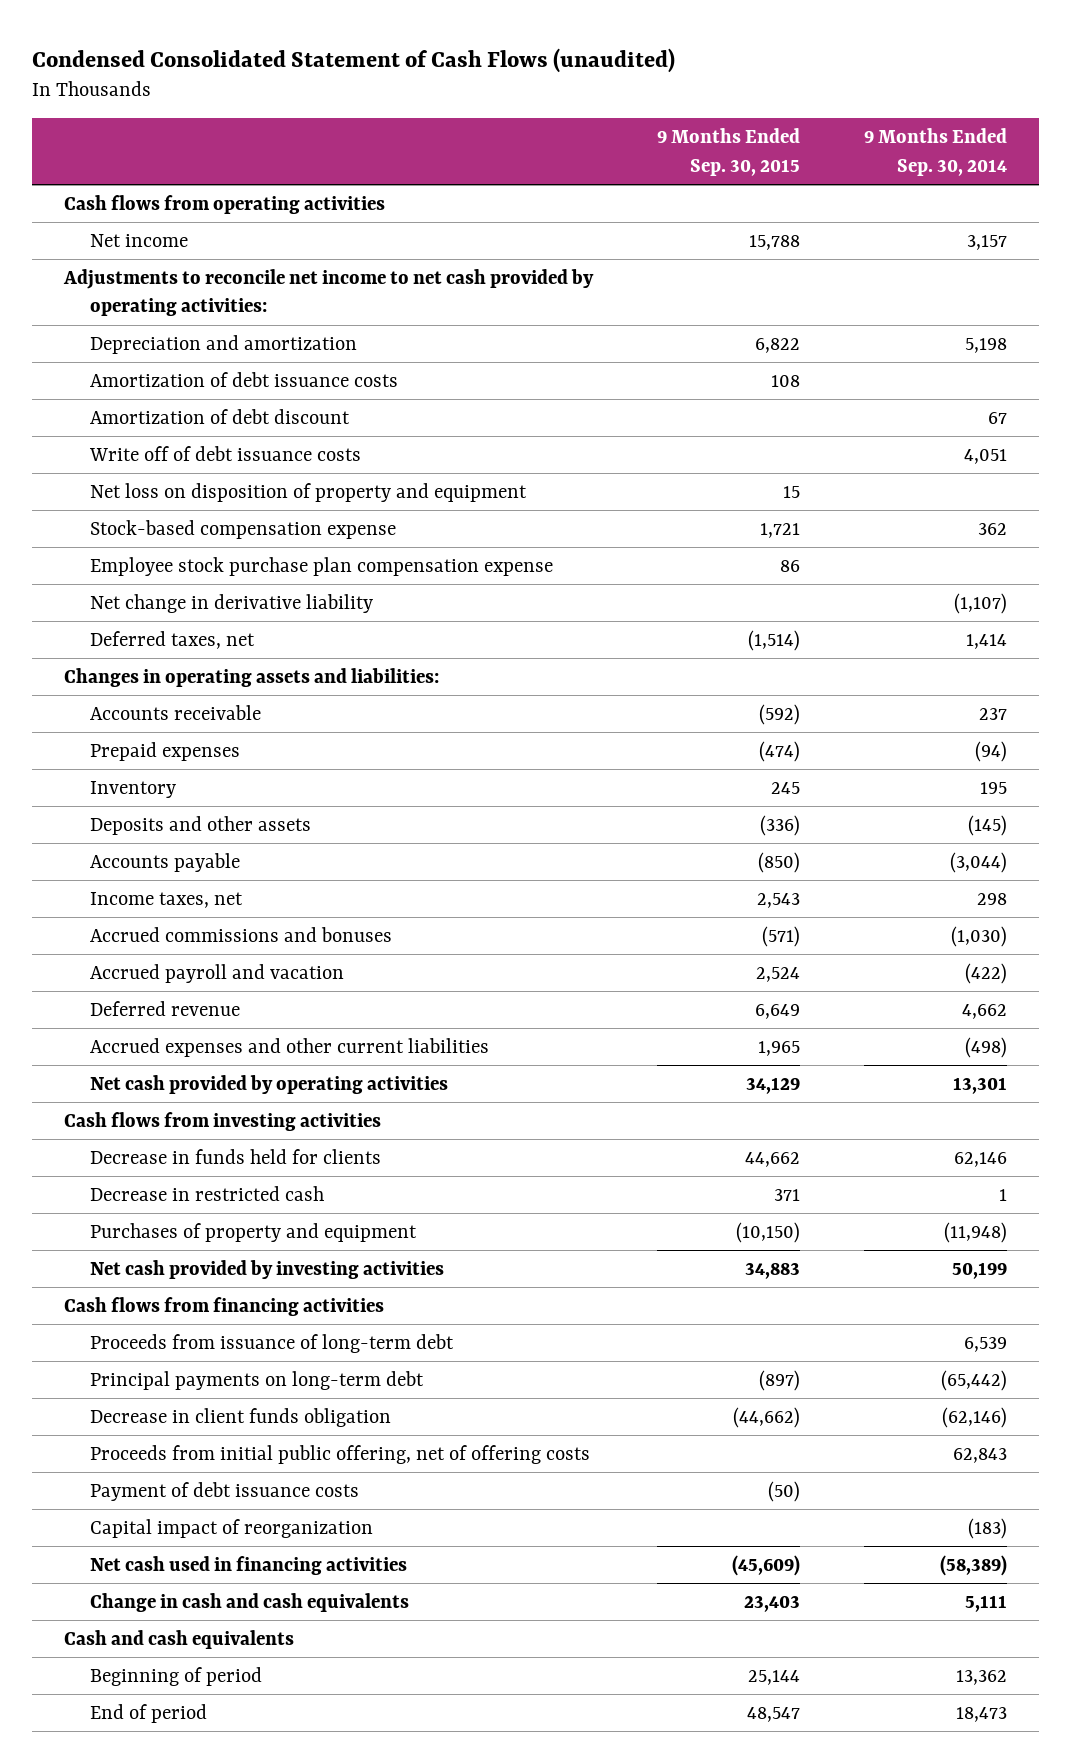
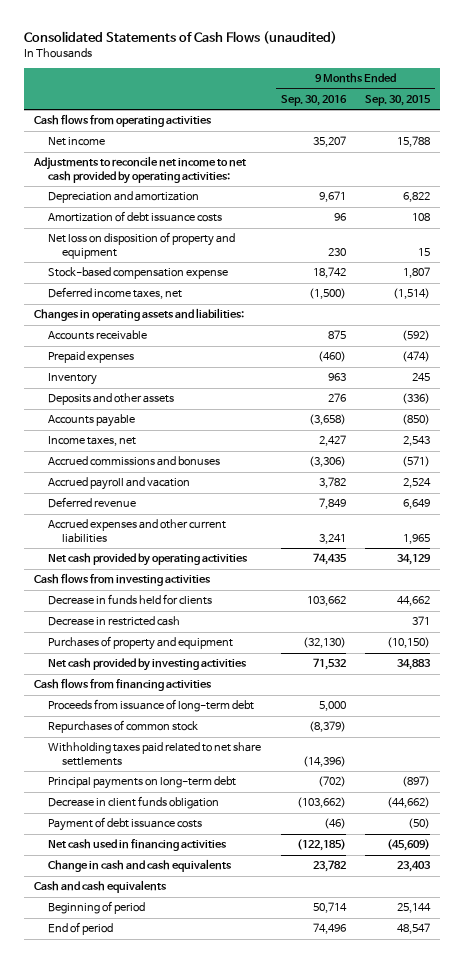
- Condensed Consolidated Statement of Cash Flows (unaudited)
+ Consolidated Statements of Cash Flows (unaudited)
- | 9 Months Ended Sep. 30, 2015 | 9 Months Ended Sep. 30, 2014
+ | 9 Months Ended Sep. 30, 2016 | 9 Months Ended Sep. 30, 2015
- Amortization of debt discount | | 67
- Write off of debt issuance costs | | 4,051
- Stock-based compensation expense | 1,721 | 362
- Employee stock purchase plan compensation expense | 86 |
- Net change in derivative liability | | (1,107)
- Deferred taxes, net | (1,514) | 1,414
+ Stock-based compensation expense | 18,742 | 1,807
+ Deferred income taxes, net | (1,500) | (1,514)
+ Repurchases of common stock | (8,379) |
+ Withholding taxes paid related to net share settlements | (14,396) |
- Proceeds from initial public offering, net of offering costs | | 62,843
- Capital impact of reorganization | | (183)

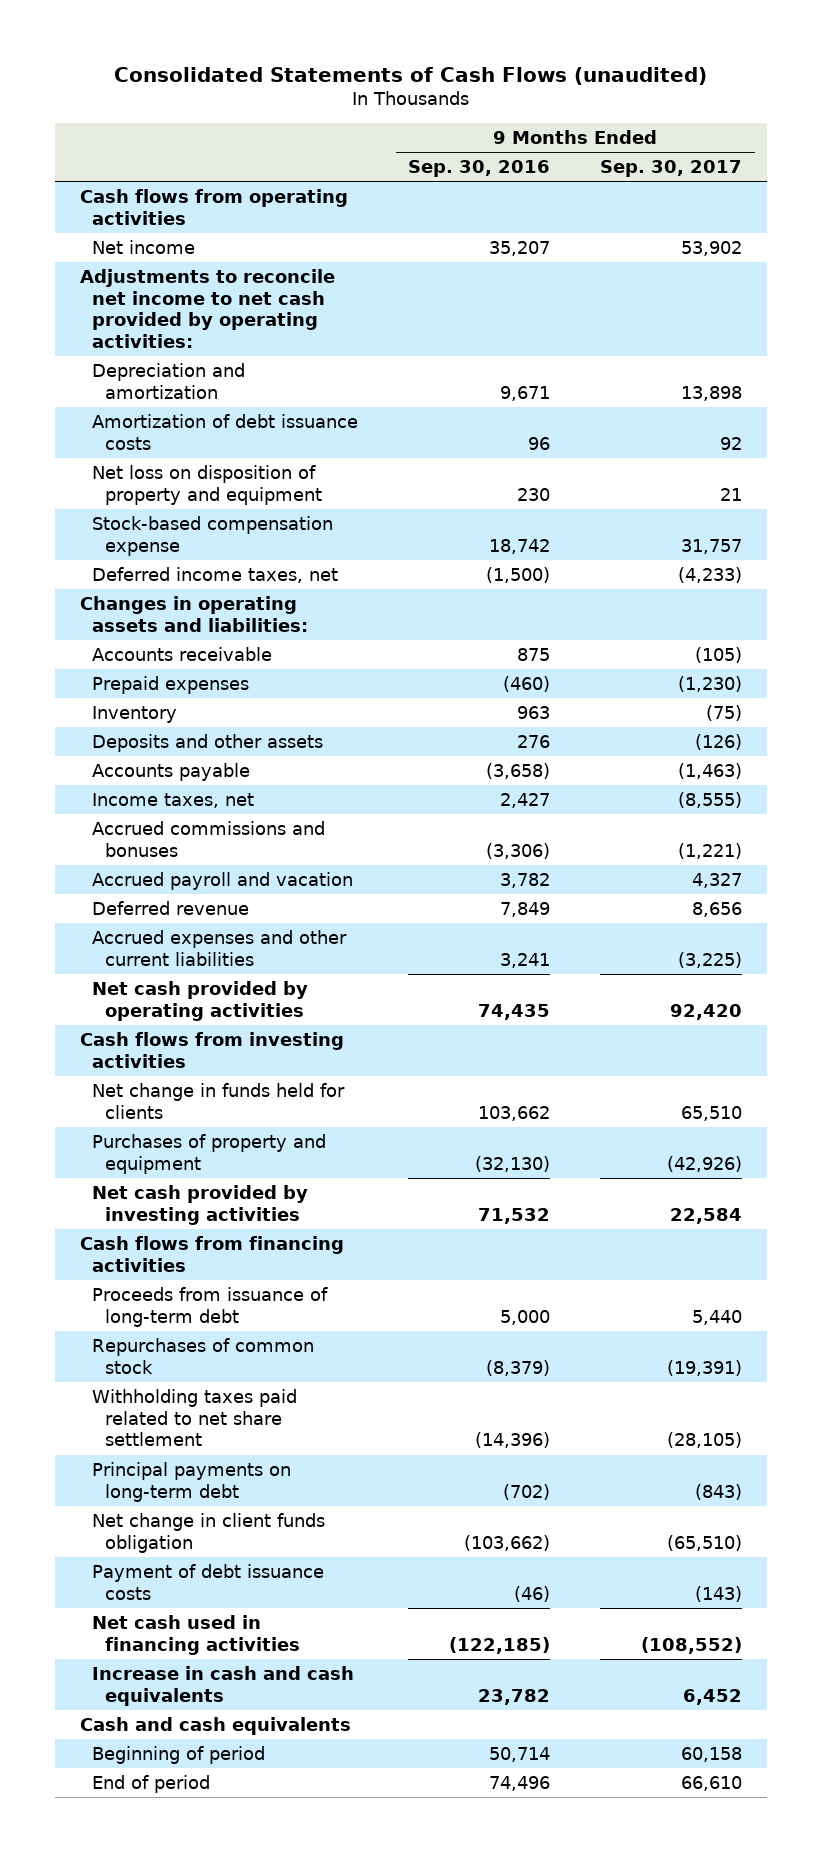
- | 9 Months Ended Sep. 30, 2016 | 9 Months Ended Sep. 30, 2015
+ | 9 Months Ended Sep. 30, 2016 | 9 Months Ended Sep. 30, 2017
- Decrease in funds held for clients | 103,662 | 44,662
- Decrease in restricted cash | | 371
+ Net change in funds held for clients | 103,662 | 65,510
- Withholding taxes paid related to net share settlements | (14,396) |
+ Withholding taxes paid related to net share settlement | (14,396) | (28,105)
- Decrease in client funds obligation | (103,662) | (44,662)
+ Net change in client funds obligation | (103,662) | (65,510)
- Change in cash and cash equivalents | 23,782 | 23,403
+ Increase in cash and cash equivalents | 23,782 | 6,452

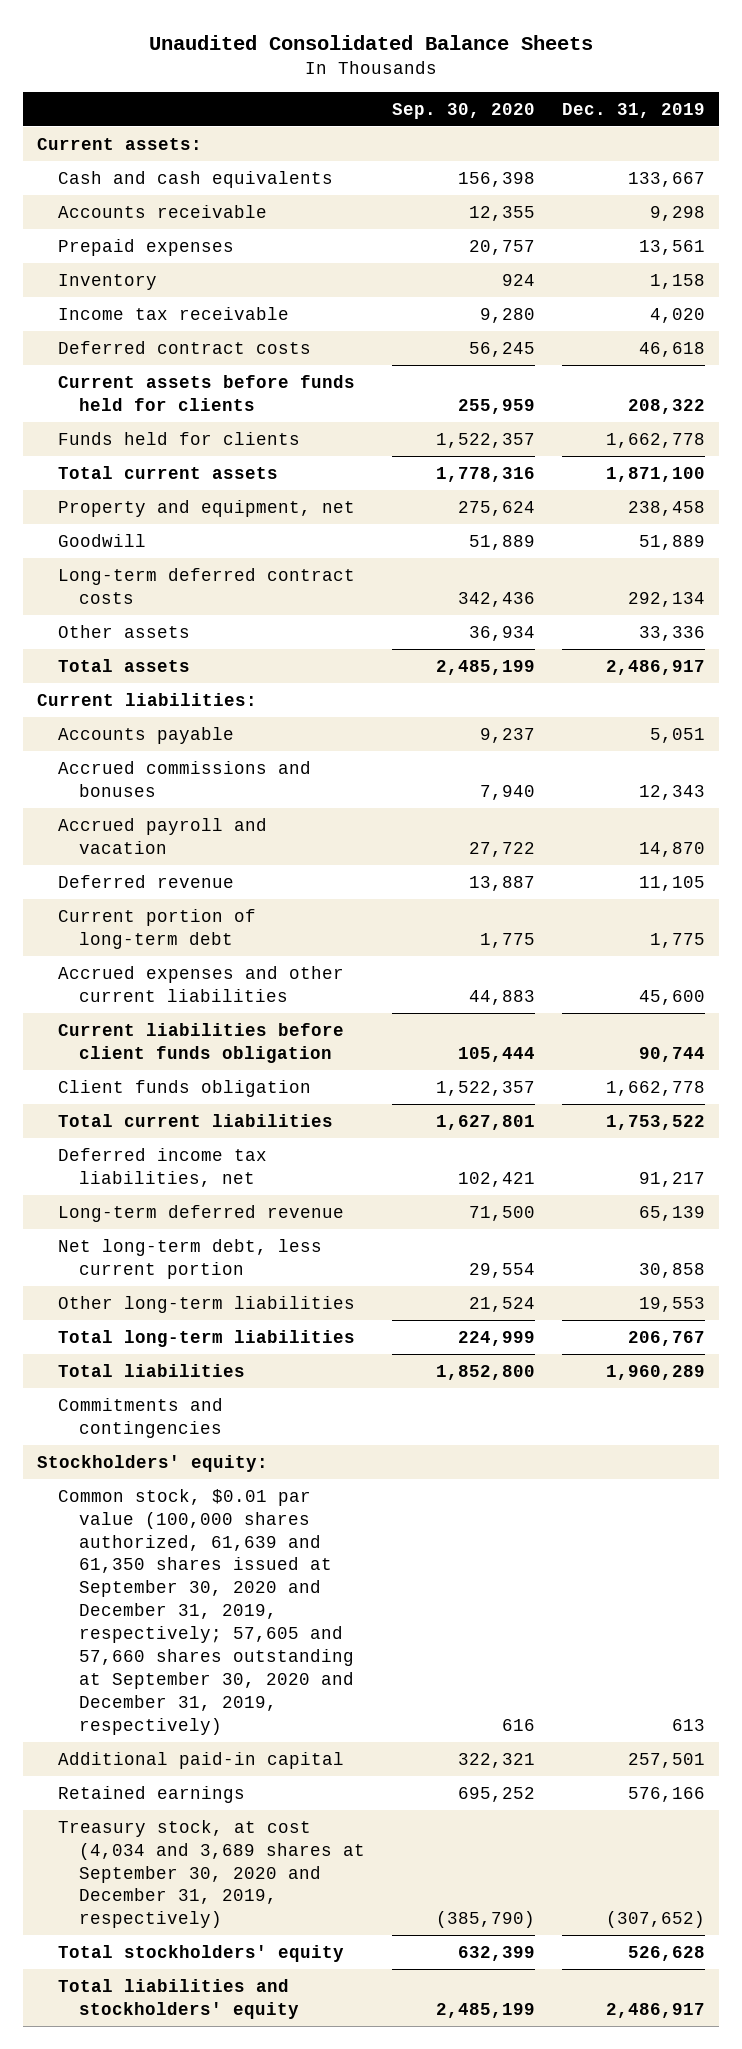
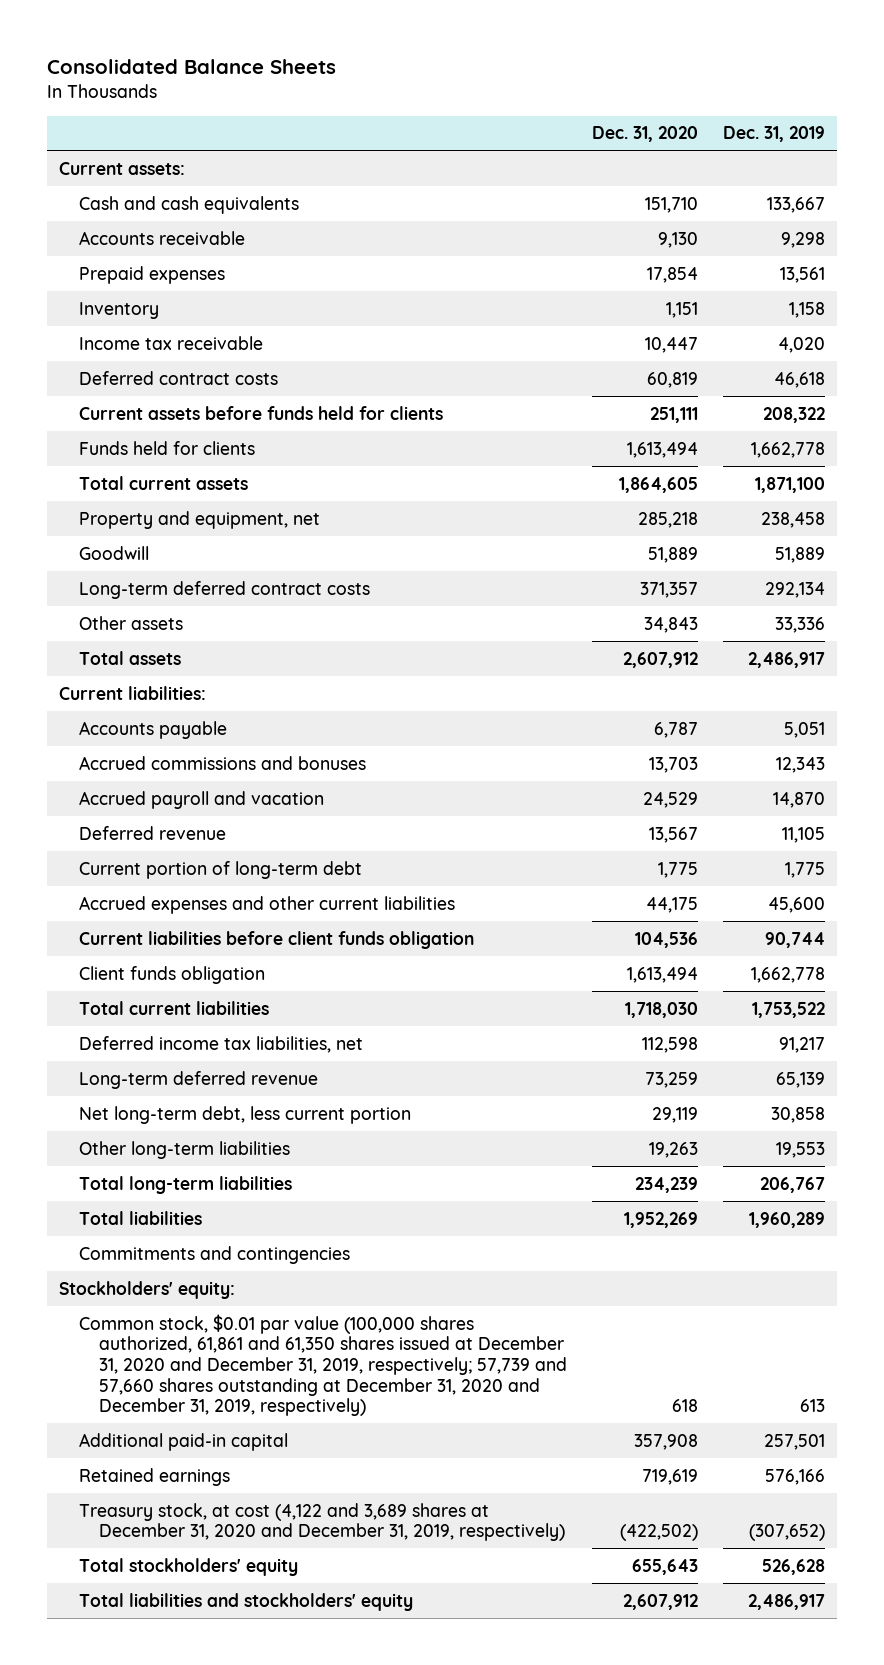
- Unaudited Consolidated Balance Sheets
+ Consolidated Balance Sheets
- | Sep. 30, 2020 | Dec. 31, 2019
+ | Dec. 31, 2020 | Dec. 31, 2019
- Common stock, $0.01 par value (100,000 shares authorized, 61,639 and 61,350 shares issued at September 30, 2020 and December 31, 2019, respectively; 57,605 and 57,660 shares outstanding at September 30, 2020 and December 31, 2019, respectively) | 616 | 613
+ Common stock, $0.01 par value (100,000 shares authorized, 61,861 and 61,350 shares issued at December 31, 2020 and December 31, 2019, respectively; 57,739 and 57,660 shares outstanding at December 31, 2020 and December 31, 2019, respectively) | 618 | 613
- Treasury stock, at cost (4,034 and 3,689 shares at September 30, 2020 and December 31, 2019, respectively) | (385,790) | (307,652)
+ Treasury stock, at cost (4,122 and 3,689 shares at December 31, 2020 and December 31, 2019, respectively) | (422,502) | (307,652)

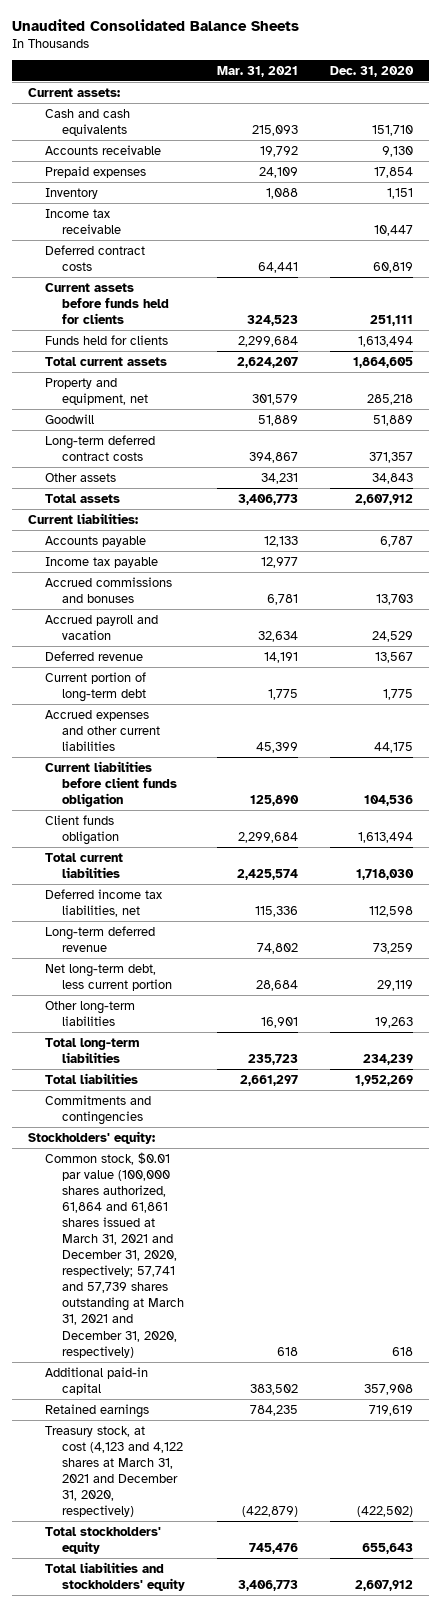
- Consolidated Balance Sheets
+ Unaudited Consolidated Balance Sheets
- | Dec. 31, 2020 | Dec. 31, 2019
+ | Mar. 31, 2021 | Dec. 31, 2020
+ Income tax payable | 12,977 |
- Common stock, $0.01 par value (100,000 shares authorized, 61,861 and 61,350 shares issued at December 31, 2020 and December 31, 2019, respectively; 57,739 and 57,660 shares outstanding at December 31, 2020 and December 31, 2019, respectively) | 618 | 613
+ Common stock, $0.01 par value (100,000 shares authorized, 61,864 and 61,861 shares issued at March 31, 2021 and December 31, 2020, respectively; 57,741 and 57,739 shares outstanding at March 31, 2021 and December 31, 2020, respectively) | 618 | 618
- Treasury stock, at cost (4,122 and 3,689 shares at December 31, 2020 and December 31, 2019, respectively) | (422,502) | (307,652)
+ Treasury stock, at cost (4,123 and 4,122 shares at March 31, 2021 and December 31, 2020, respectively) | (422,879) | (422,502)

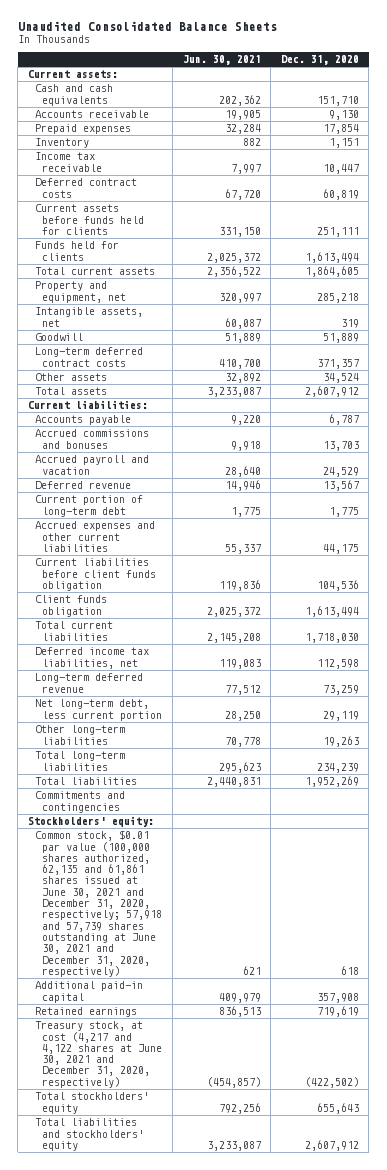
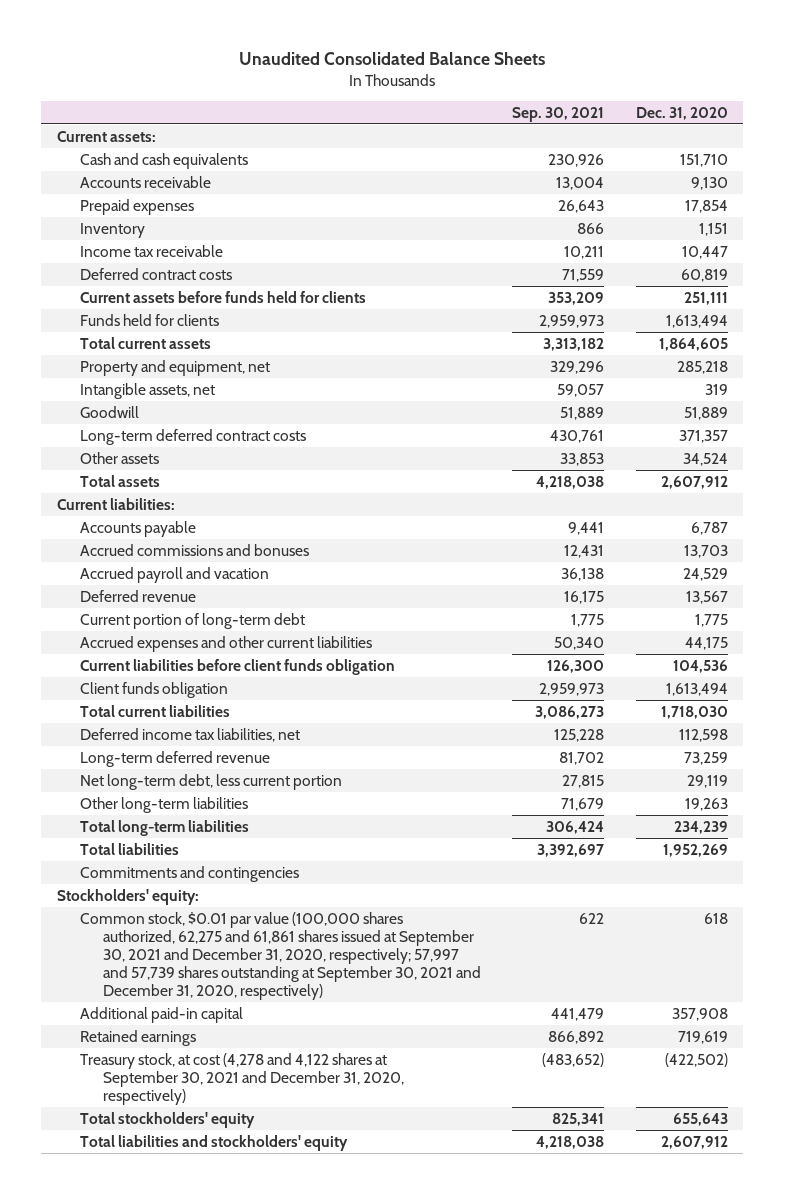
- | Jun. 30, 2021 | Dec. 31, 2020
+ | Sep. 30, 2021 | Dec. 31, 2020
- Common stock, $0.01 par value (100,000 shares authorized, 62,135 and 61,861 shares issued at June 30, 2021 and December 31, 2020, respectively; 57,918 and 57,739 shares outstanding at June 30, 2021 and December 31, 2020, respectively) | 621 | 618
+ Common stock, $0.01 par value (100,000 shares authorized, 62,275 and 61,861 shares issued at September 30, 2021 and December 31, 2020, respectively; 57,997 and 57,739 shares outstanding at September 30, 2021 and December 31, 2020, respectively) | 622 | 618
- Treasury stock, at cost (4,217 and 4,122 shares at June 30, 2021 and December 31, 2020, respectively) | (454,857) | (422,502)
+ Treasury stock, at cost (4,278 and 4,122 shares at September 30, 2021 and December 31, 2020, respectively) | (483,652) | (422,502)

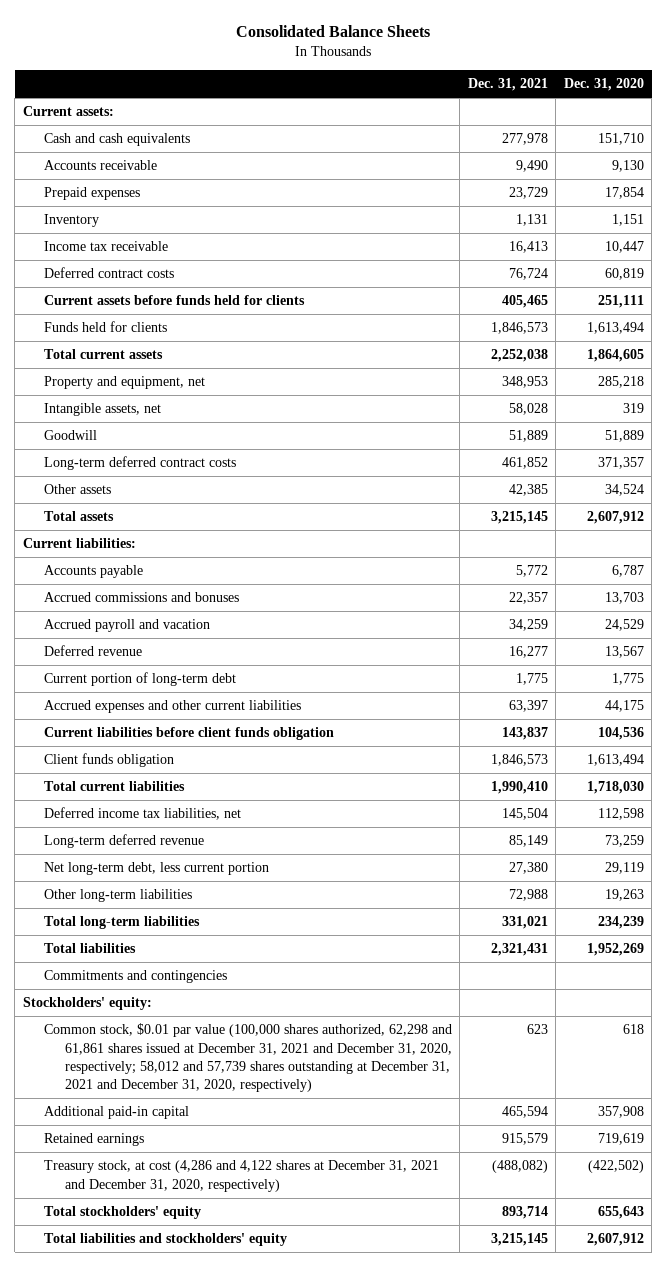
- Unaudited Consolidated Balance Sheets
+ Consolidated Balance Sheets
- | Sep. 30, 2021 | Dec. 31, 2020
+ | Dec. 31, 2021 | Dec. 31, 2020
- Common stock, $0.01 par value (100,000 shares authorized, 62,275 and 61,861 shares issued at September 30, 2021 and December 31, 2020, respectively; 57,997 and 57,739 shares outstanding at September 30, 2021 and December 31, 2020, respectively) | 622 | 618
+ Common stock, $0.01 par value (100,000 shares authorized, 62,298 and 61,861 shares issued at December 31, 2021 and December 31, 2020, respectively; 58,012 and 57,739 shares outstanding at December 31, 2021 and December 31, 2020, respectively) | 623 | 618
- Treasury stock, at cost (4,278 and 4,122 shares at September 30, 2021 and December 31, 2020, respectively) | (483,652) | (422,502)
+ Treasury stock, at cost (4,286 and 4,122 shares at December 31, 2021 and December 31, 2020, respectively) | (488,082) | (422,502)

